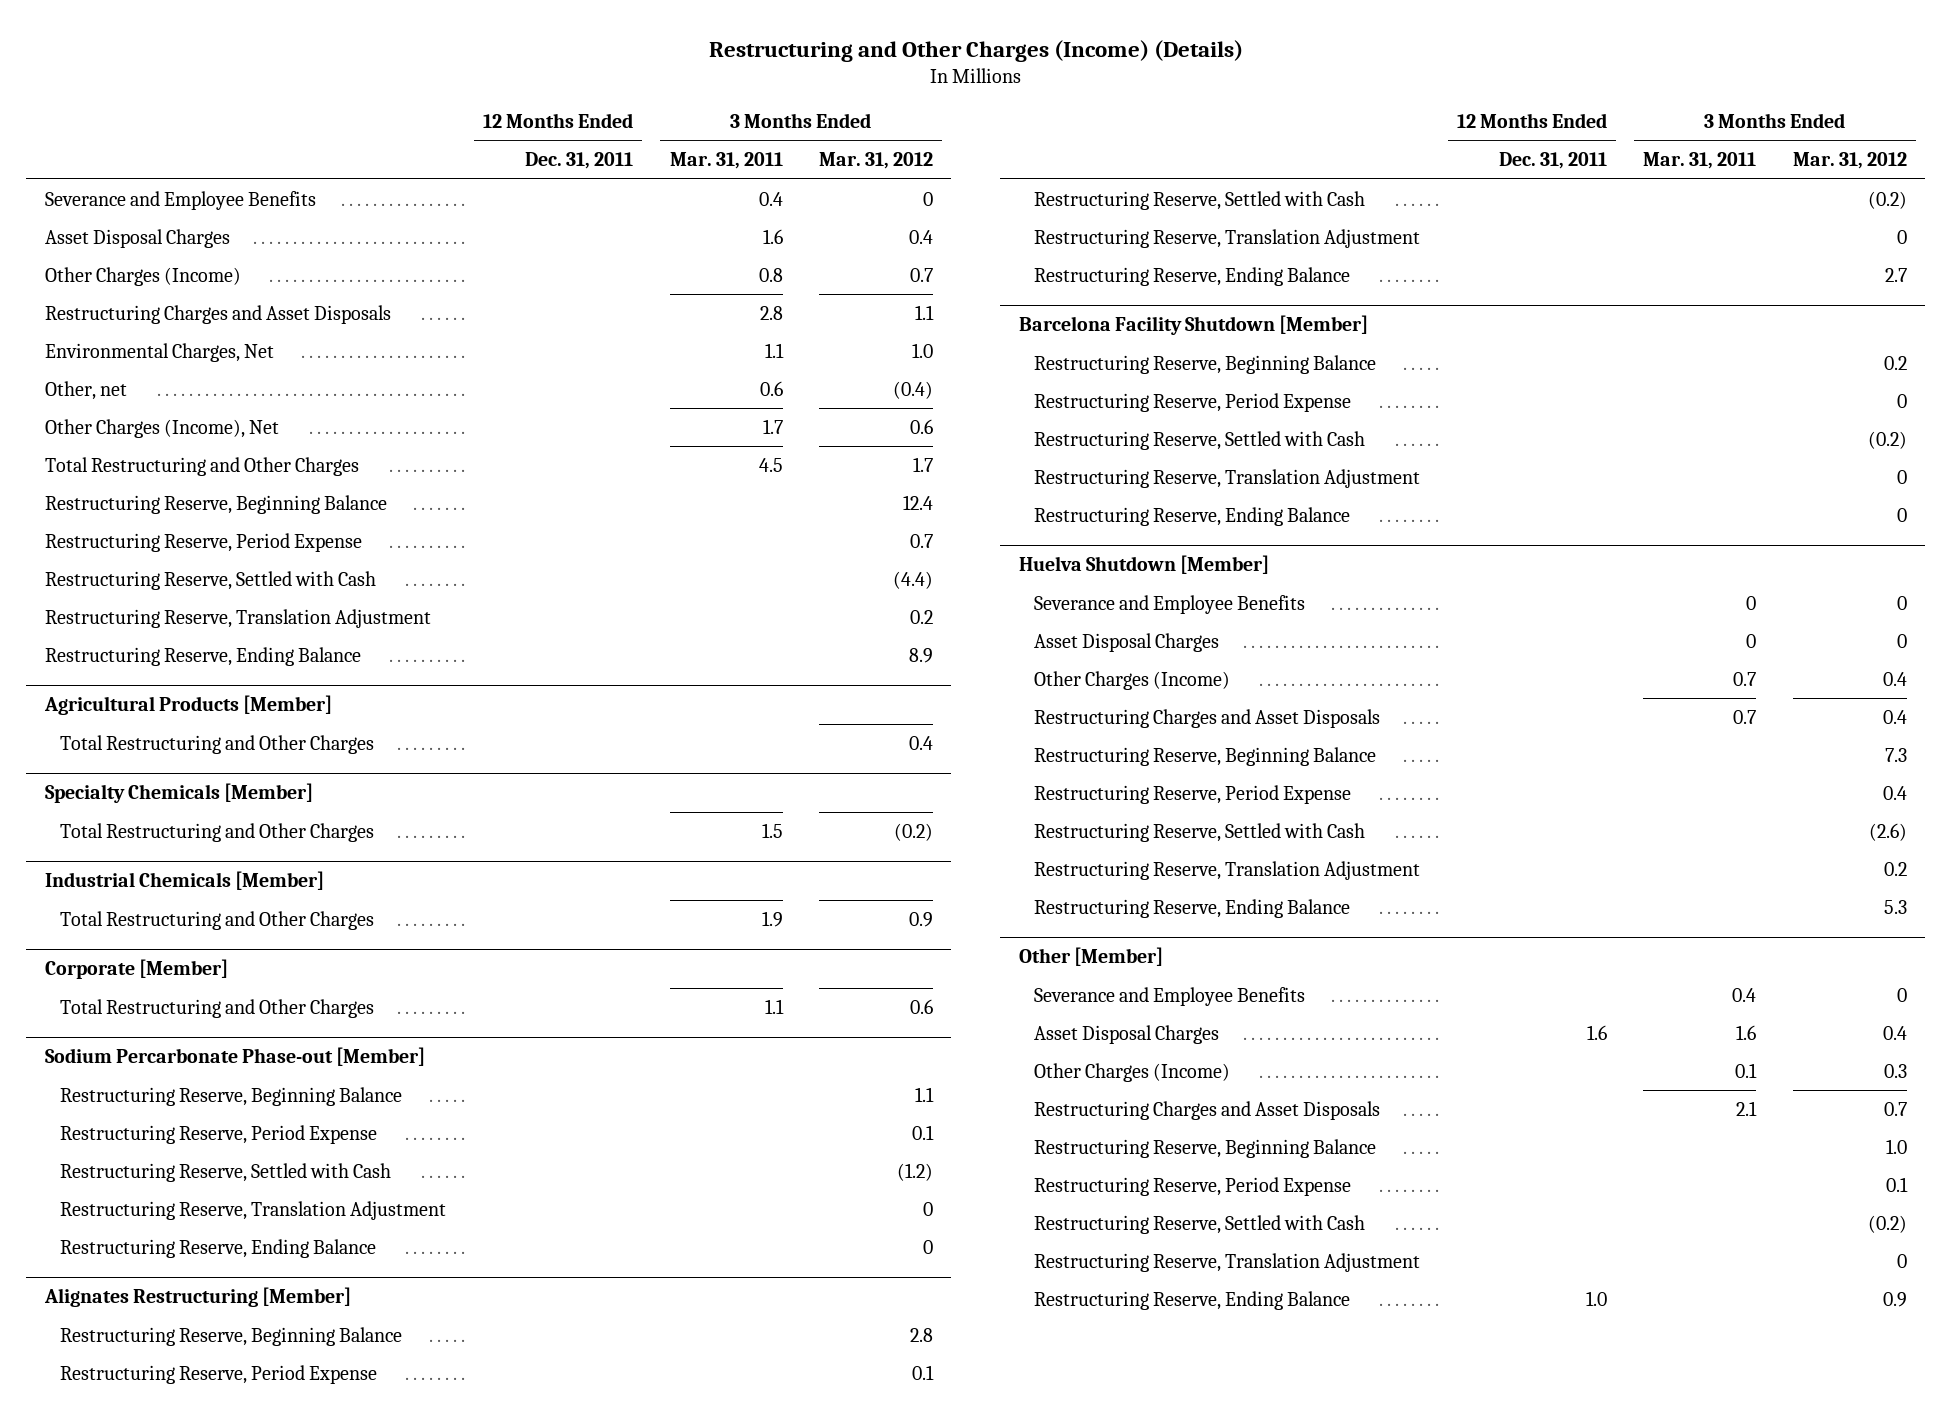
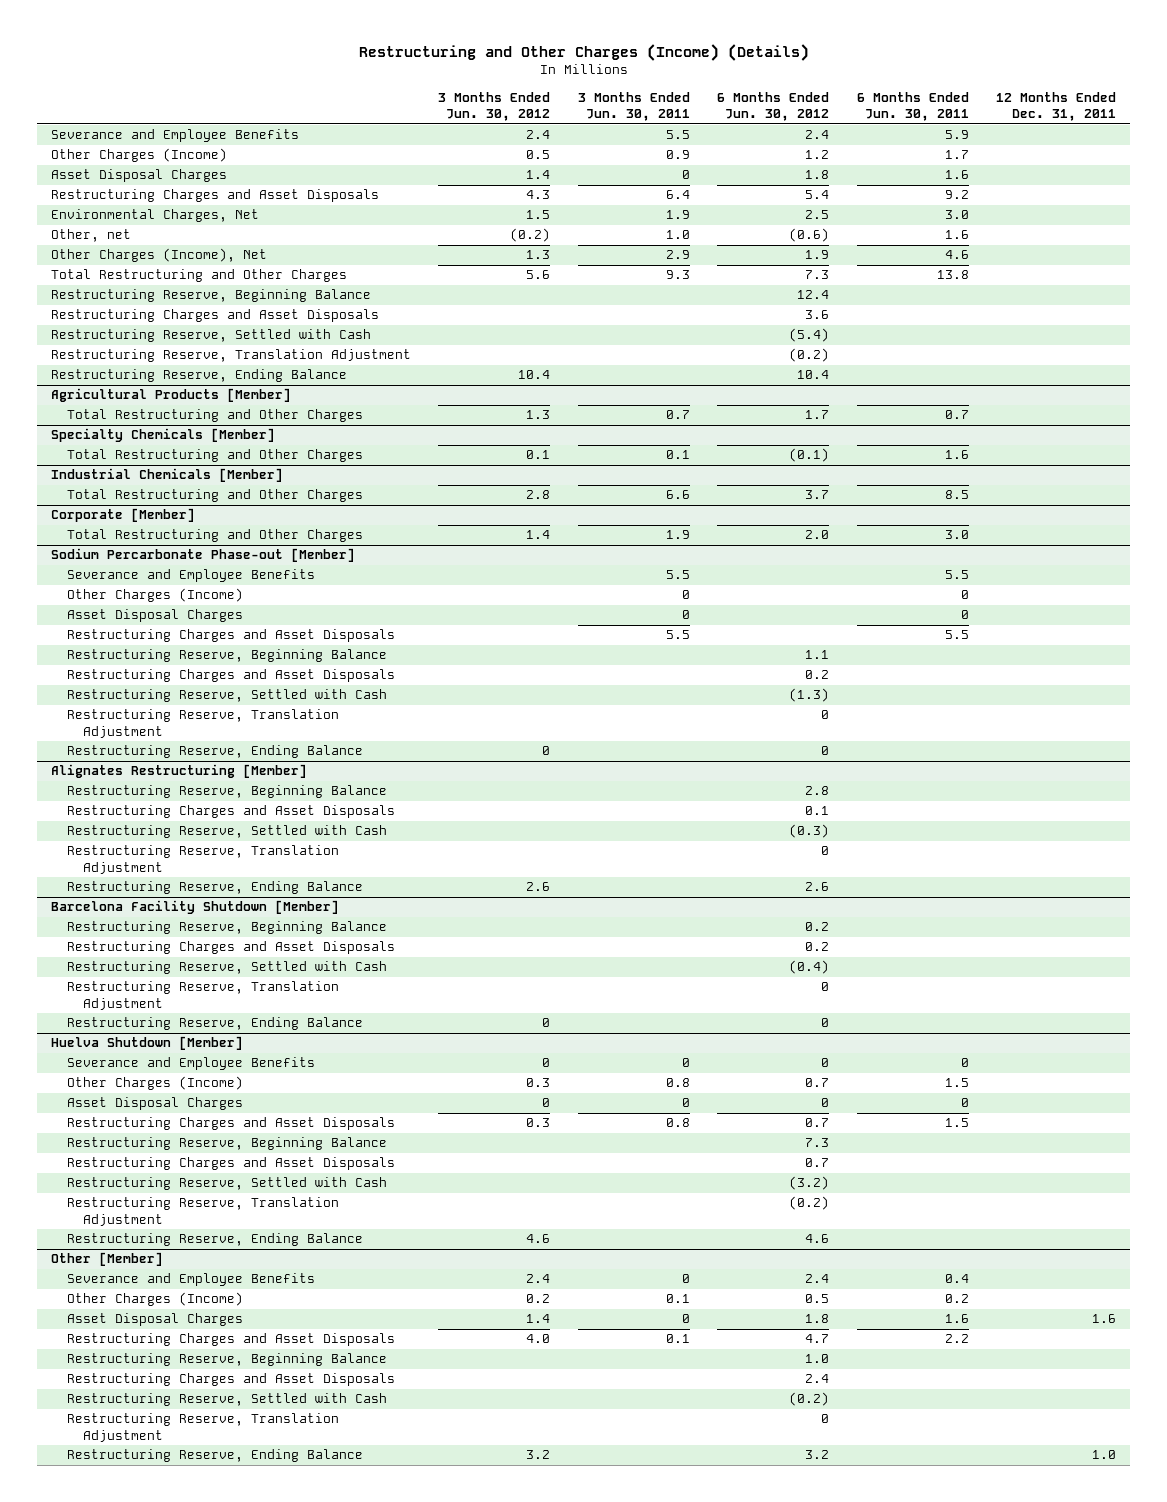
- | 12 Months Ended Dec. 31, 2011 | 3 Months Ended Mar. 31, 2011 | 3 Months Ended Mar. 31, 2012
+ | 3 Months Ended Jun. 30, 2012 | 3 Months Ended Jun. 30, 2011 | 6 Months Ended Jun. 30, 2012 | 6 Months Ended Jun. 30, 2011 | 12 Months Ended Dec. 31, 2011
moved down: Asset Disposal Charges | 1.4 | 0 | 1.8 | 1.6 |
- Restructuring Reserve, Period Expense | | | 0.7
+ Restructuring Charges and Asset Disposals | | | 3.6 | |
@ Sodium Percarbonate Phase-out [Member]
+ Severance and Employee Benefits | | 5.5 | | 5.5 |
+ Other Charges (Income) | | 0 | | 0 |
+ Asset Disposal Charges | | 0 | | 0 |
+ Restructuring Charges and Asset Disposals | | 5.5 | | 5.5 |
- Restructuring Reserve, Period Expense | | | 0.1
+ Restructuring Charges and Asset Disposals | | | 0.2 | |
@ Alignates Restructuring [Member]
- Restructuring Reserve, Period Expense | | | 0.1
+ Restructuring Charges and Asset Disposals | | | 0.1 | |
@ Barcelona Facility Shutdown [Member]
- Restructuring Reserve, Period Expense | | | 0
+ Restructuring Charges and Asset Disposals | | | 0.2 | |
@ Huelva Shutdown [Member]
moved down: Asset Disposal Charges | 0 | 0 | 0 | 0 |
- Restructuring Reserve, Period Expense | | | 0.4
+ Restructuring Charges and Asset Disposals | | | 0.7 | |
@ Other [Member]
moved down: Asset Disposal Charges | 1.4 | 0 | 1.8 | 1.6 | 1.6
- Restructuring Reserve, Period Expense | | | 0.1
+ Restructuring Charges and Asset Disposals | | | 2.4 | |

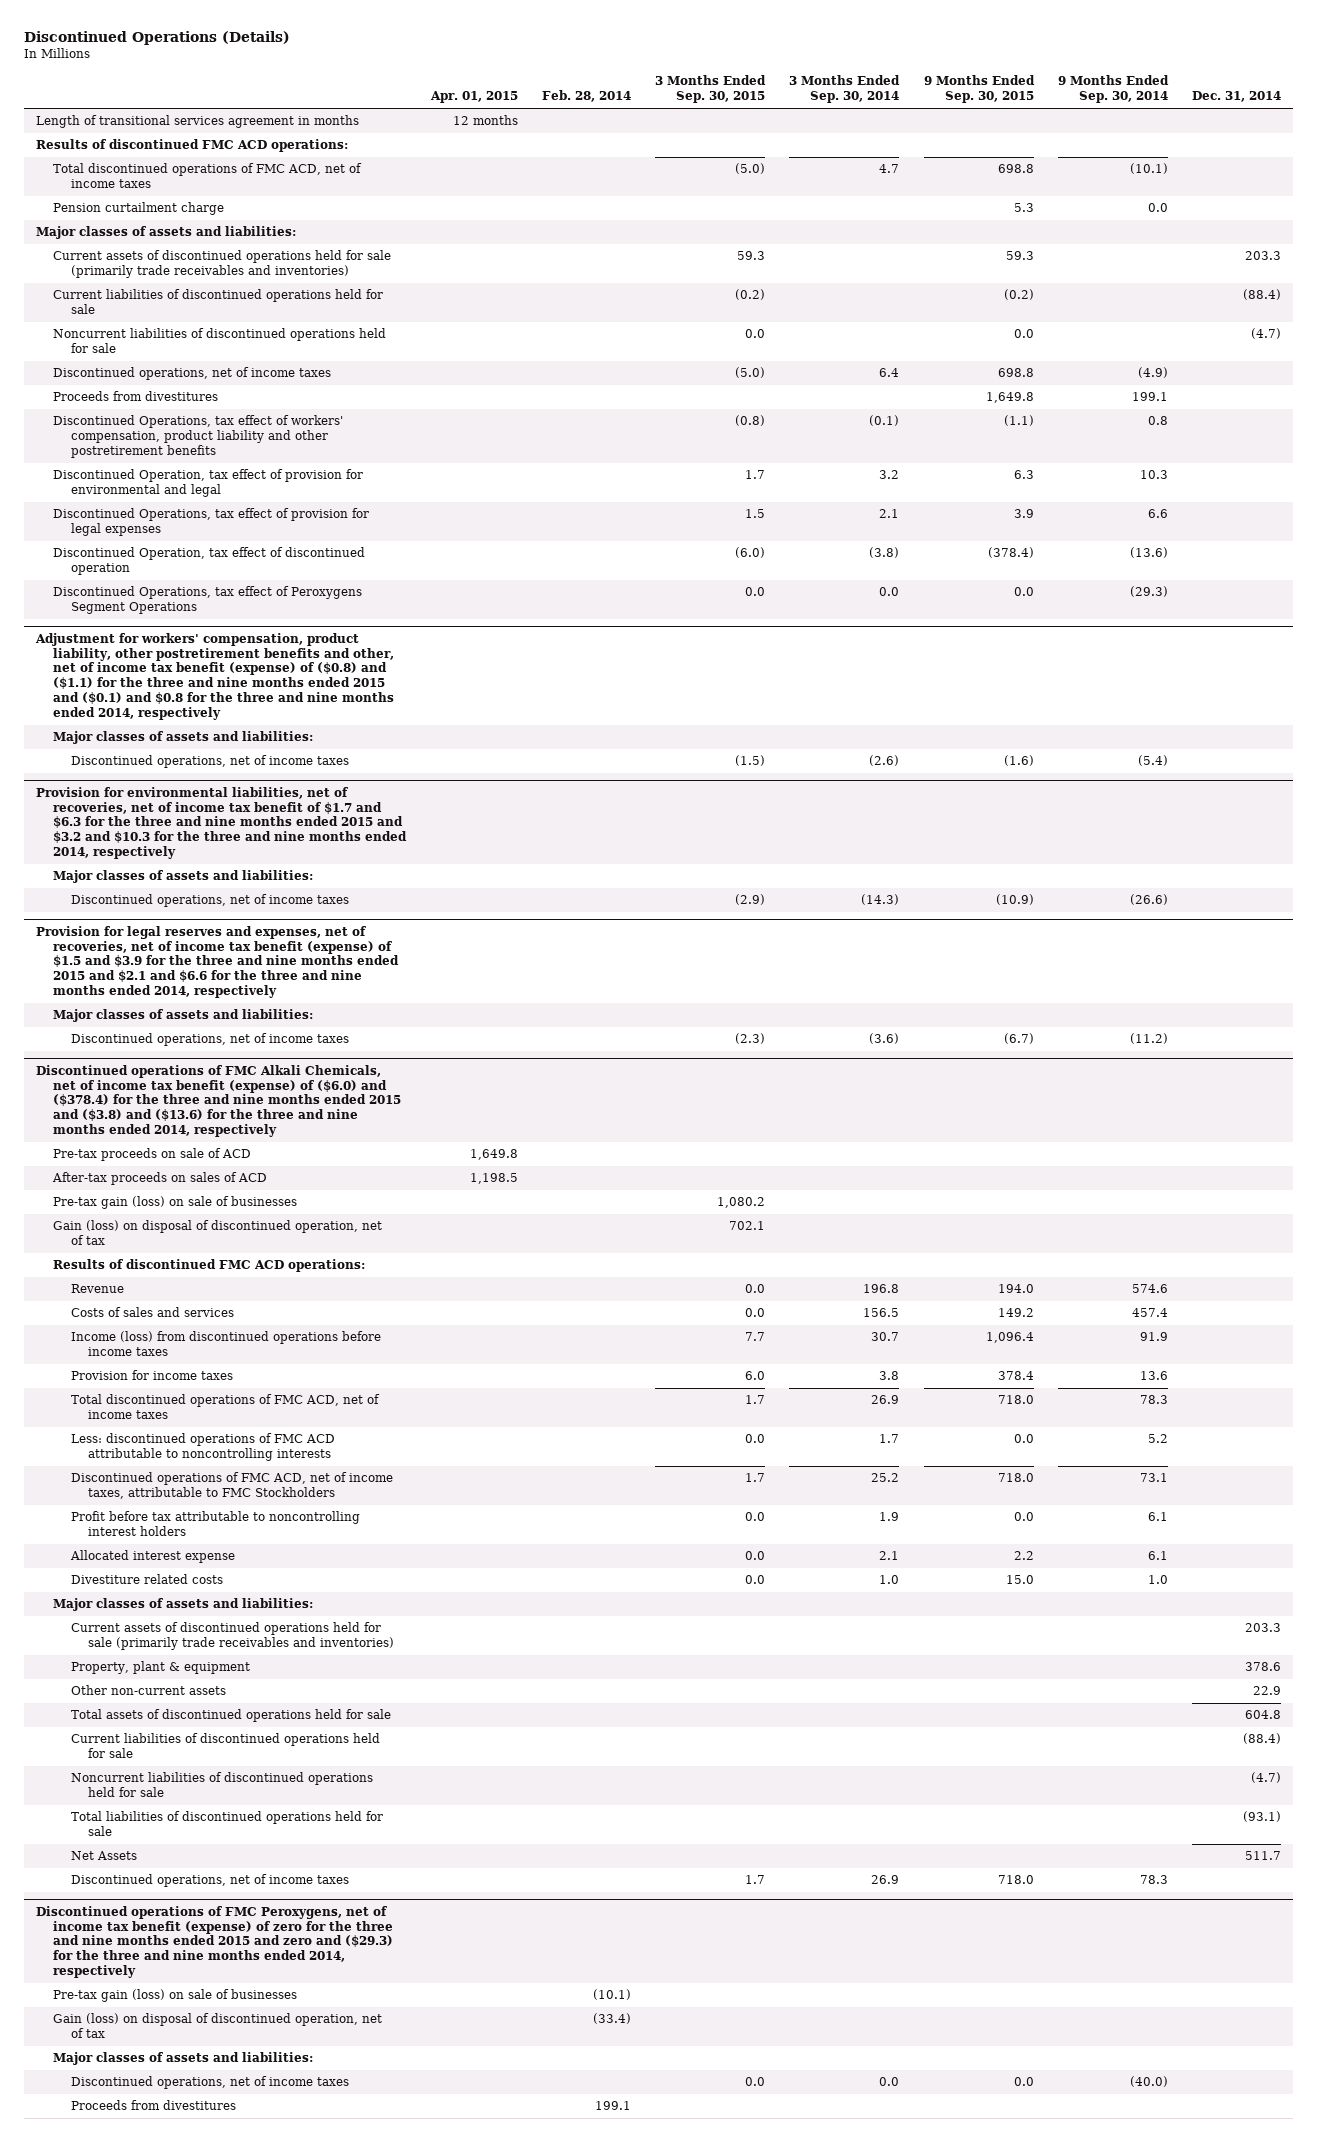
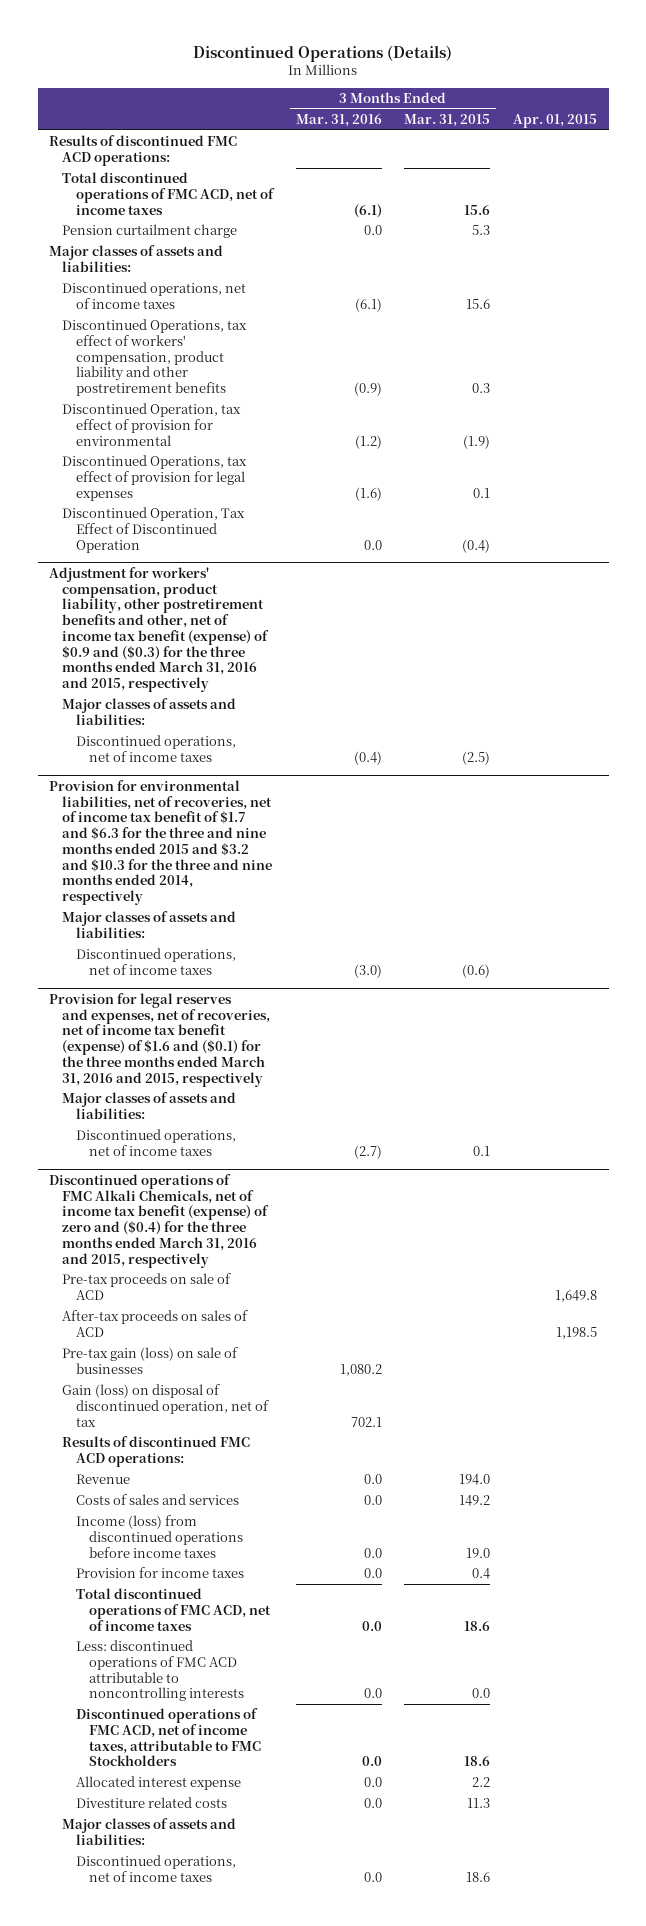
- | Apr. 01, 2015 | Feb. 28, 2014 | 3 Months Ended Sep. 30, 2015 | 3 Months Ended Sep. 30, 2014 | 9 Months Ended Sep. 30, 2015 | 9 Months Ended Sep. 30, 2014 | Dec. 31, 2014
+ | 3 Months Ended Mar. 31, 2016 | 3 Months Ended Mar. 31, 2015 | Apr. 01, 2015
- Length of transitional services agreement in months | 12 months | | | | | |
- Current assets of discontinued operations held for sale (primarily trade receivables and inventories) | | | 59.3 | | 59.3 | | 203.3
- Current liabilities of discontinued operations held for sale | | | (0.2) | | (0.2) | | (88.4)
- Noncurrent liabilities of discontinued operations held for sale | | | 0.0 | | 0.0 | | (4.7)
- Proceeds from divestitures | | | | | 1,649.8 | 199.1 |
- Discontinued Operation, tax effect of provision for environmental and legal | | | 1.7 | 3.2 | 6.3 | 10.3 |
+ Discontinued Operation, tax effect of provision for environmental | (1.2) | (1.9) |
- Discontinued Operation, tax effect of discontinued operation | | | (6.0) | (3.8) | (378.4) | (13.6) |
- Discontinued Operations, tax effect of Peroxygens Segment Operations | | | 0.0 | 0.0 | 0.0 | (29.3) |
- Adjustment for workers' compensation, product liability, other postretirement benefits and other, net of income tax benefit (expense) of ($0.8) and ($1.1) for the three and nine months ended 2015 and ($0.1) and $0.8 for the three and nine months ended 2014, respectively
+ Discontinued Operation, Tax Effect of Discontinued Operation | 0.0 | (0.4) |
+ Adjustment for workers' compensation, product liability, other postretirement benefits and other, net of income tax benefit (expense) of $0.9 and ($0.3) for the three months ended March 31, 2016 and 2015, respectively
- Provision for legal reserves and expenses, net of recoveries, net of income tax benefit (expense) of $1.5 and $3.9 for the three and nine months ended 2015 and $2.1 and $6.6 for the three and nine months ended 2014, respectively
+ Provision for legal reserves and expenses, net of recoveries, net of income tax benefit (expense) of $1.6 and ($0.1) for the three months ended March 31, 2016 and 2015, respectively
- Discontinued operations of FMC Alkali Chemicals, net of income tax benefit (expense) of ($6.0) and ($378.4) for the three and nine months ended 2015 and ($3.8) and ($13.6) for the three and nine months ended 2014, respectively
+ Discontinued operations of FMC Alkali Chemicals, net of income tax benefit (expense) of zero and ($0.4) for the three months ended March 31, 2016 and 2015, respectively
- Profit before tax attributable to noncontrolling interest holders | | | 0.0 | 1.9 | 0.0 | 6.1 |
- Current assets of discontinued operations held for sale (primarily trade receivables and inventories) | | | | | | | 203.3
- Property, plant & equipment | | | | | | | 378.6
- Other non-current assets | | | | | | | 22.9
- Total assets of discontinued operations held for sale | | | | | | | 604.8
- Current liabilities of discontinued operations held for sale | | | | | | | (88.4)
- Noncurrent liabilities of discontinued operations held for sale | | | | | | | (4.7)
- Total liabilities of discontinued operations held for sale | | | | | | | (93.1)
- Net Assets | | | | | | | 511.7
- Discontinued operations of FMC Peroxygens, net of income tax benefit (expense) of zero for the three and nine months ended 2015 and zero and ($29.3) for the three and nine months ended 2014, respectively
- Pre-tax gain (loss) on sale of businesses | | (10.1) | | | | |
- Gain (loss) on disposal of discontinued operation, net of tax | | (33.4) | | | | |
- Major classes of assets and liabilities:
- Discontinued operations, net of income taxes | | | 0.0 | 0.0 | 0.0 | (40.0) |
- Proceeds from divestitures | | 199.1 | | | | |

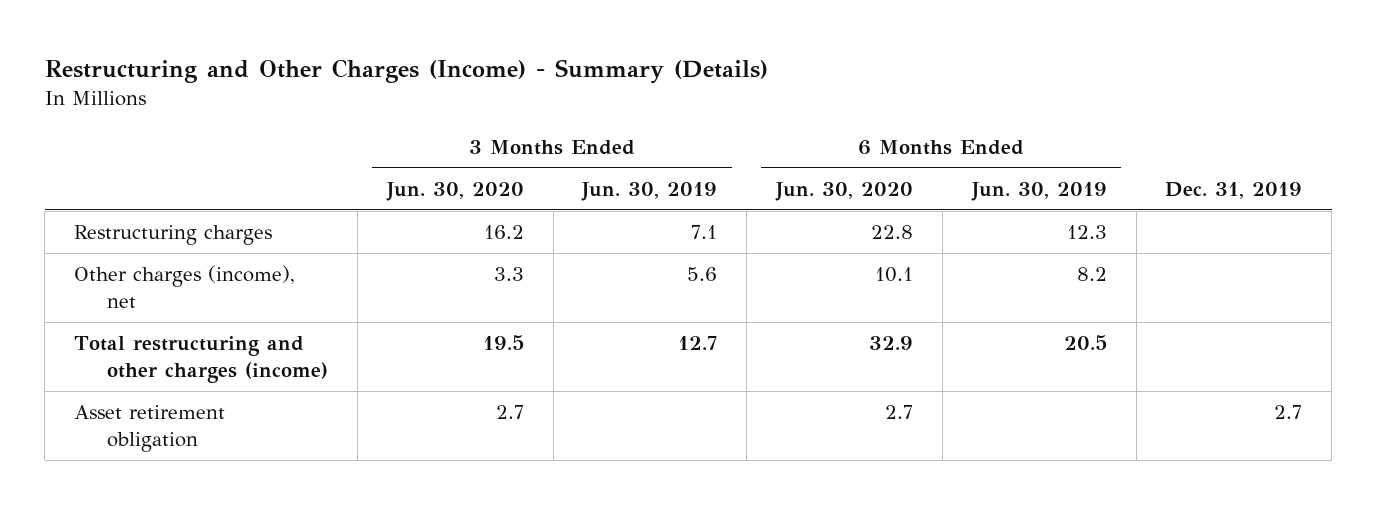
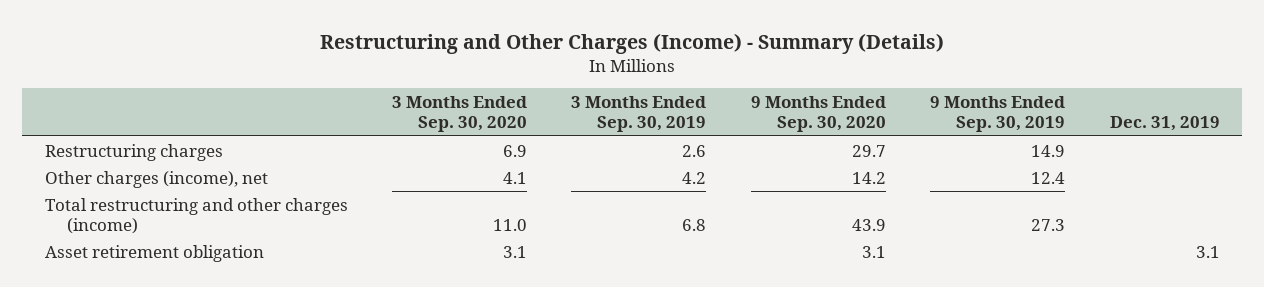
- | 3 Months Ended Jun. 30, 2020 | 3 Months Ended Jun. 30, 2019 | 6 Months Ended Jun. 30, 2020 | 6 Months Ended Jun. 30, 2019 | Dec. 31, 2019
+ | 3 Months Ended Sep. 30, 2020 | 3 Months Ended Sep. 30, 2019 | 9 Months Ended Sep. 30, 2020 | 9 Months Ended Sep. 30, 2019 | Dec. 31, 2019
- Asset retirement obligation | 2.7 | | 2.7 | | 2.7
+ Asset retirement obligation | 3.1 | | 3.1 | | 3.1

